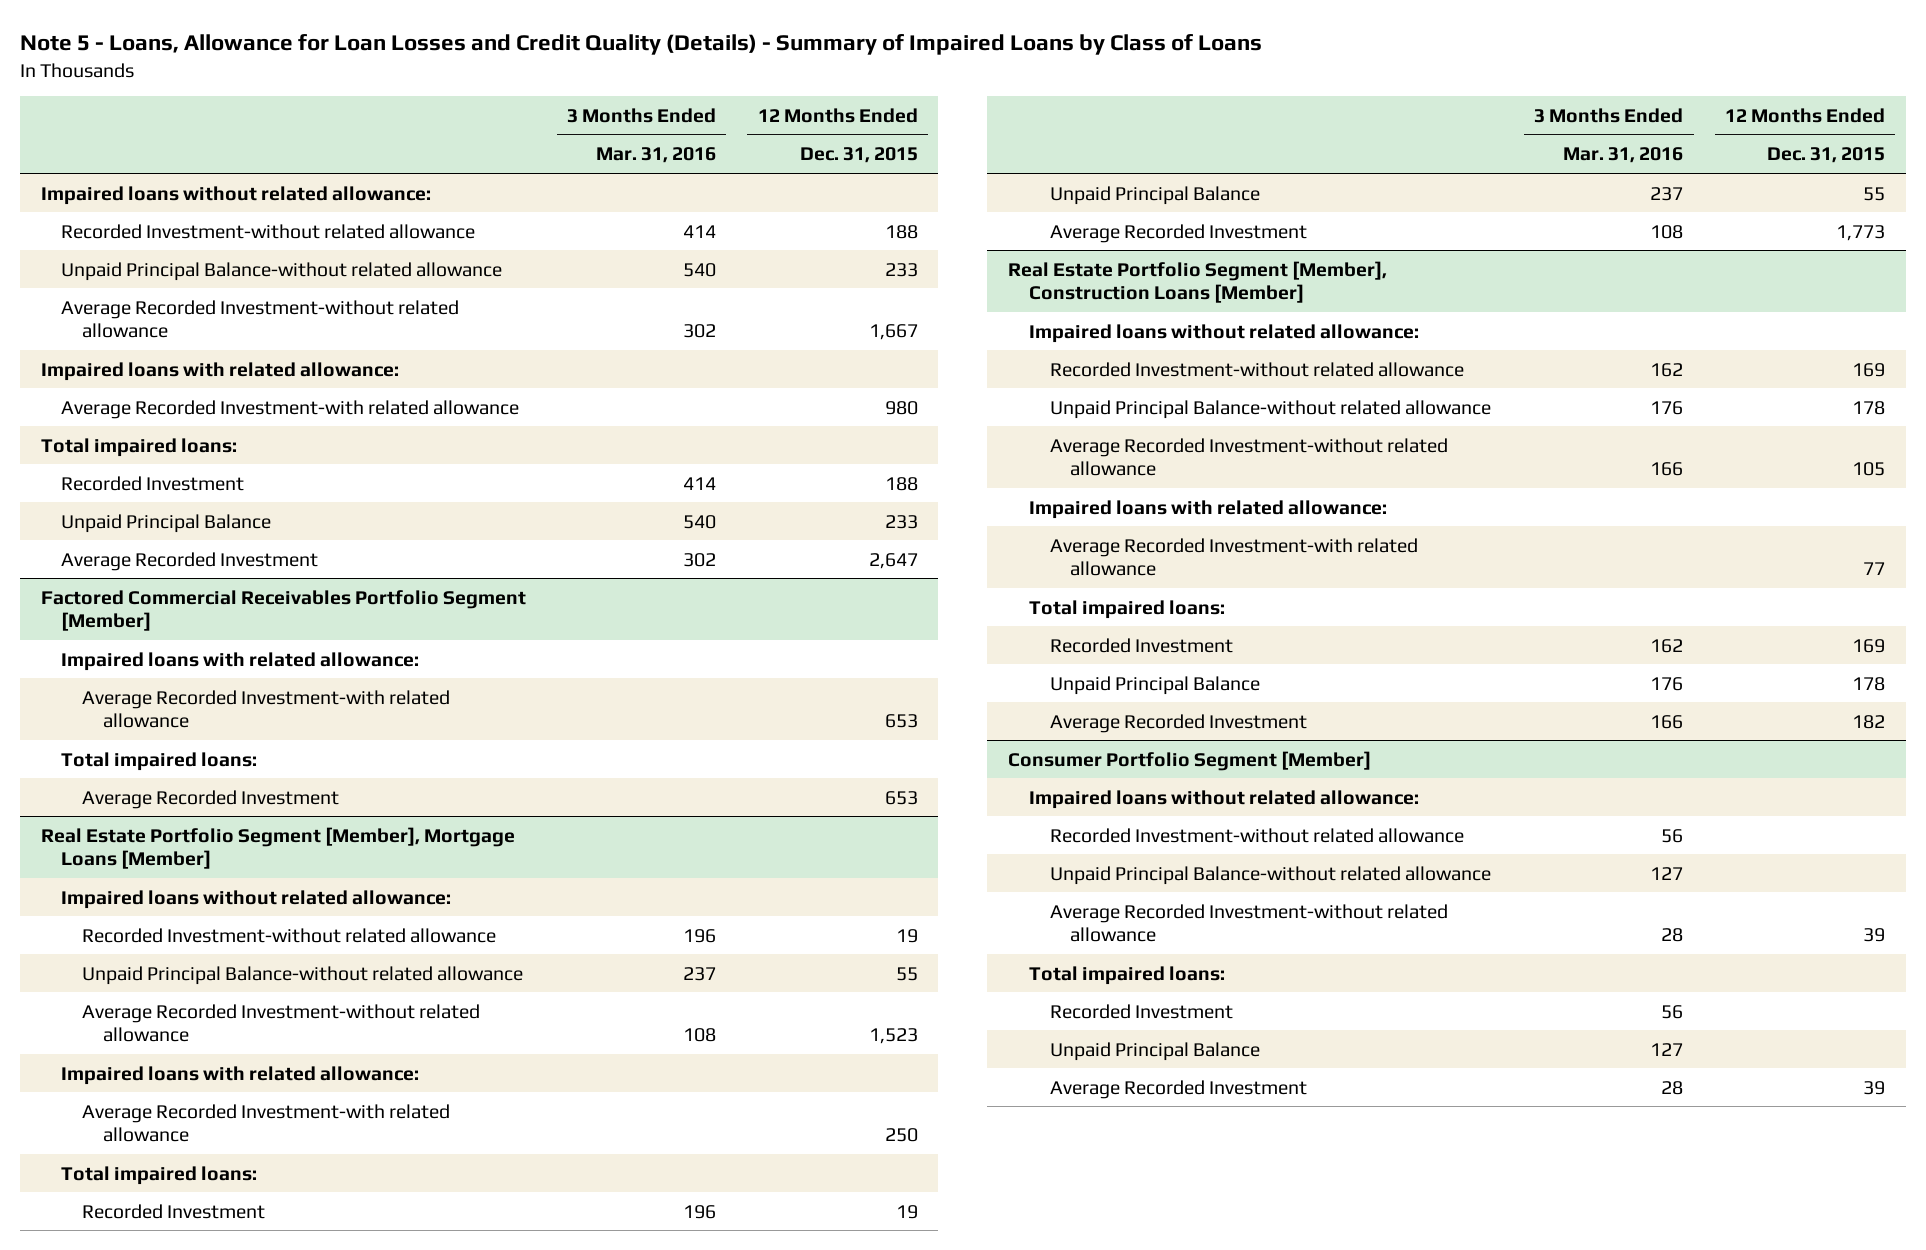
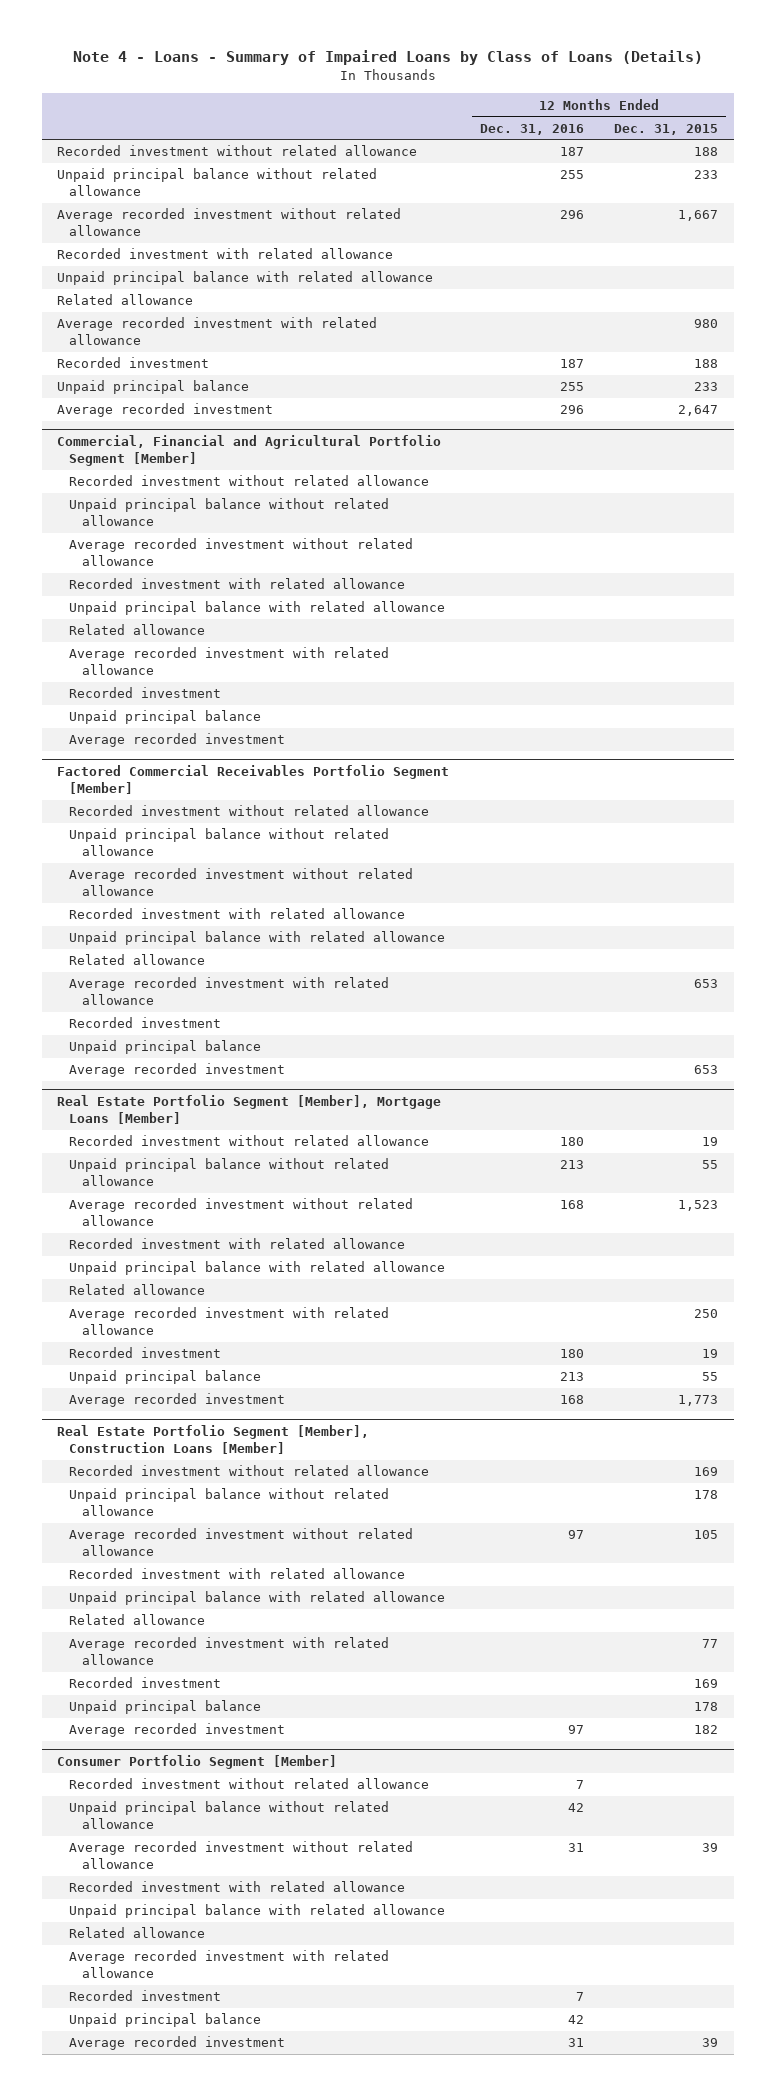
- Note 5 - Loans, Allowance for Loan Losses and Credit Quality (Details) - Summary of Impaired Loans by Class of Loans
+ Note 4 - Loans - Summary of Impaired Loans by Class of Loans (Details)
- | 3 Months Ended Mar. 31, 2016 | 12 Months Ended Dec. 31, 2015
+ | 12 Months Ended Dec. 31, 2016 | 12 Months Ended Dec. 31, 2015
- Impaired loans without related allowance:
- Recorded Investment-without related allowance | 414 | 188
- Unpaid Principal Balance-without related allowance | 540 | 233
- Average Recorded Investment-without related allowance | 302 | 1,667
- Impaired loans with related allowance:
- Average Recorded Investment-with related allowance | | 980
- Total impaired loans:
- Recorded Investment | 414 | 188
- Unpaid Principal Balance | 540 | 233
- Average Recorded Investment | 302 | 2,647
+ Recorded investment without related allowance | 187 | 188
+ Unpaid principal balance without related allowance | 255 | 233
+ Average recorded investment without related allowance | 296 | 1,667
+ Recorded investment with related allowance
+ Unpaid principal balance with related allowance
+ Related allowance
+ Average recorded investment with related allowance | | 980
+ Recorded investment | 187 | 188
+ Unpaid principal balance | 255 | 233
+ Average recorded investment | 296 | 2,647
+ Commercial, Financial and Agricultural Portfolio Segment [Member]
+ Recorded investment without related allowance
+ Unpaid principal balance without related allowance
+ Average recorded investment without related allowance
+ Recorded investment with related allowance
+ Unpaid principal balance with related allowance
+ Related allowance
+ Average recorded investment with related allowance
+ Recorded investment
+ Unpaid principal balance
+ Average recorded investment
@ Factored Commercial Receivables Portfolio Segment [Member]
- Impaired loans with related allowance:
- Average Recorded Investment-with related allowance | | 653
- Total impaired loans:
- Average Recorded Investment | | 653
+ Recorded investment without related allowance
+ Unpaid principal balance without related allowance
+ Average recorded investment without related allowance
+ Recorded investment with related allowance
+ Unpaid principal balance with related allowance
+ Related allowance
+ Average recorded investment with related allowance | | 653
+ Recorded investment
+ Unpaid principal balance
+ Average recorded investment | | 653
@ Real Estate Portfolio Segment [Member], Mortgage Loans [Member]
- Impaired loans without related allowance:
- Recorded Investment-without related allowance | 196 | 19
- Unpaid Principal Balance-without related allowance | 237 | 55
- Average Recorded Investment-without related allowance | 108 | 1,523
- Impaired loans with related allowance:
- Average Recorded Investment-with related allowance | | 250
- Total impaired loans:
- Recorded Investment | 196 | 19
- Unpaid Principal Balance | 237 | 55
- Average Recorded Investment | 108 | 1,773
+ Recorded investment without related allowance | 180 | 19
+ Unpaid principal balance without related allowance | 213 | 55
+ Average recorded investment without related allowance | 168 | 1,523
+ Recorded investment with related allowance
+ Unpaid principal balance with related allowance
+ Related allowance
+ Average recorded investment with related allowance | | 250
+ Recorded investment | 180 | 19
+ Unpaid principal balance | 213 | 55
+ Average recorded investment | 168 | 1,773
@ Real Estate Portfolio Segment [Member], Construction Loans [Member]
- Impaired loans without related allowance:
- Recorded Investment-without related allowance | 162 | 169
- Unpaid Principal Balance-without related allowance | 176 | 178
- Average Recorded Investment-without related allowance | 166 | 105
- Impaired loans with related allowance:
- Average Recorded Investment-with related allowance | | 77
- Total impaired loans:
- Recorded Investment | 162 | 169
- Unpaid Principal Balance | 176 | 178
- Average Recorded Investment | 166 | 182
+ Recorded investment without related allowance | | 169
+ Unpaid principal balance without related allowance | | 178
+ Average recorded investment without related allowance | 97 | 105
+ Recorded investment with related allowance
+ Unpaid principal balance with related allowance
+ Related allowance
+ Average recorded investment with related allowance | | 77
+ Recorded investment | | 169
+ Unpaid principal balance | | 178
+ Average recorded investment | 97 | 182
@ Consumer Portfolio Segment [Member]
- Impaired loans without related allowance:
- Recorded Investment-without related allowance | 56 |
- Unpaid Principal Balance-without related allowance | 127 |
- Average Recorded Investment-without related allowance | 28 | 39
- Total impaired loans:
- Recorded Investment | 56 |
- Unpaid Principal Balance | 127 |
- Average Recorded Investment | 28 | 39
+ Recorded investment without related allowance | 7 |
+ Unpaid principal balance without related allowance | 42 |
+ Average recorded investment without related allowance | 31 | 39
+ Recorded investment with related allowance
+ Unpaid principal balance with related allowance
+ Related allowance
+ Average recorded investment with related allowance
+ Recorded investment | 7 |
+ Unpaid principal balance | 42 |
+ Average recorded investment | 31 | 39

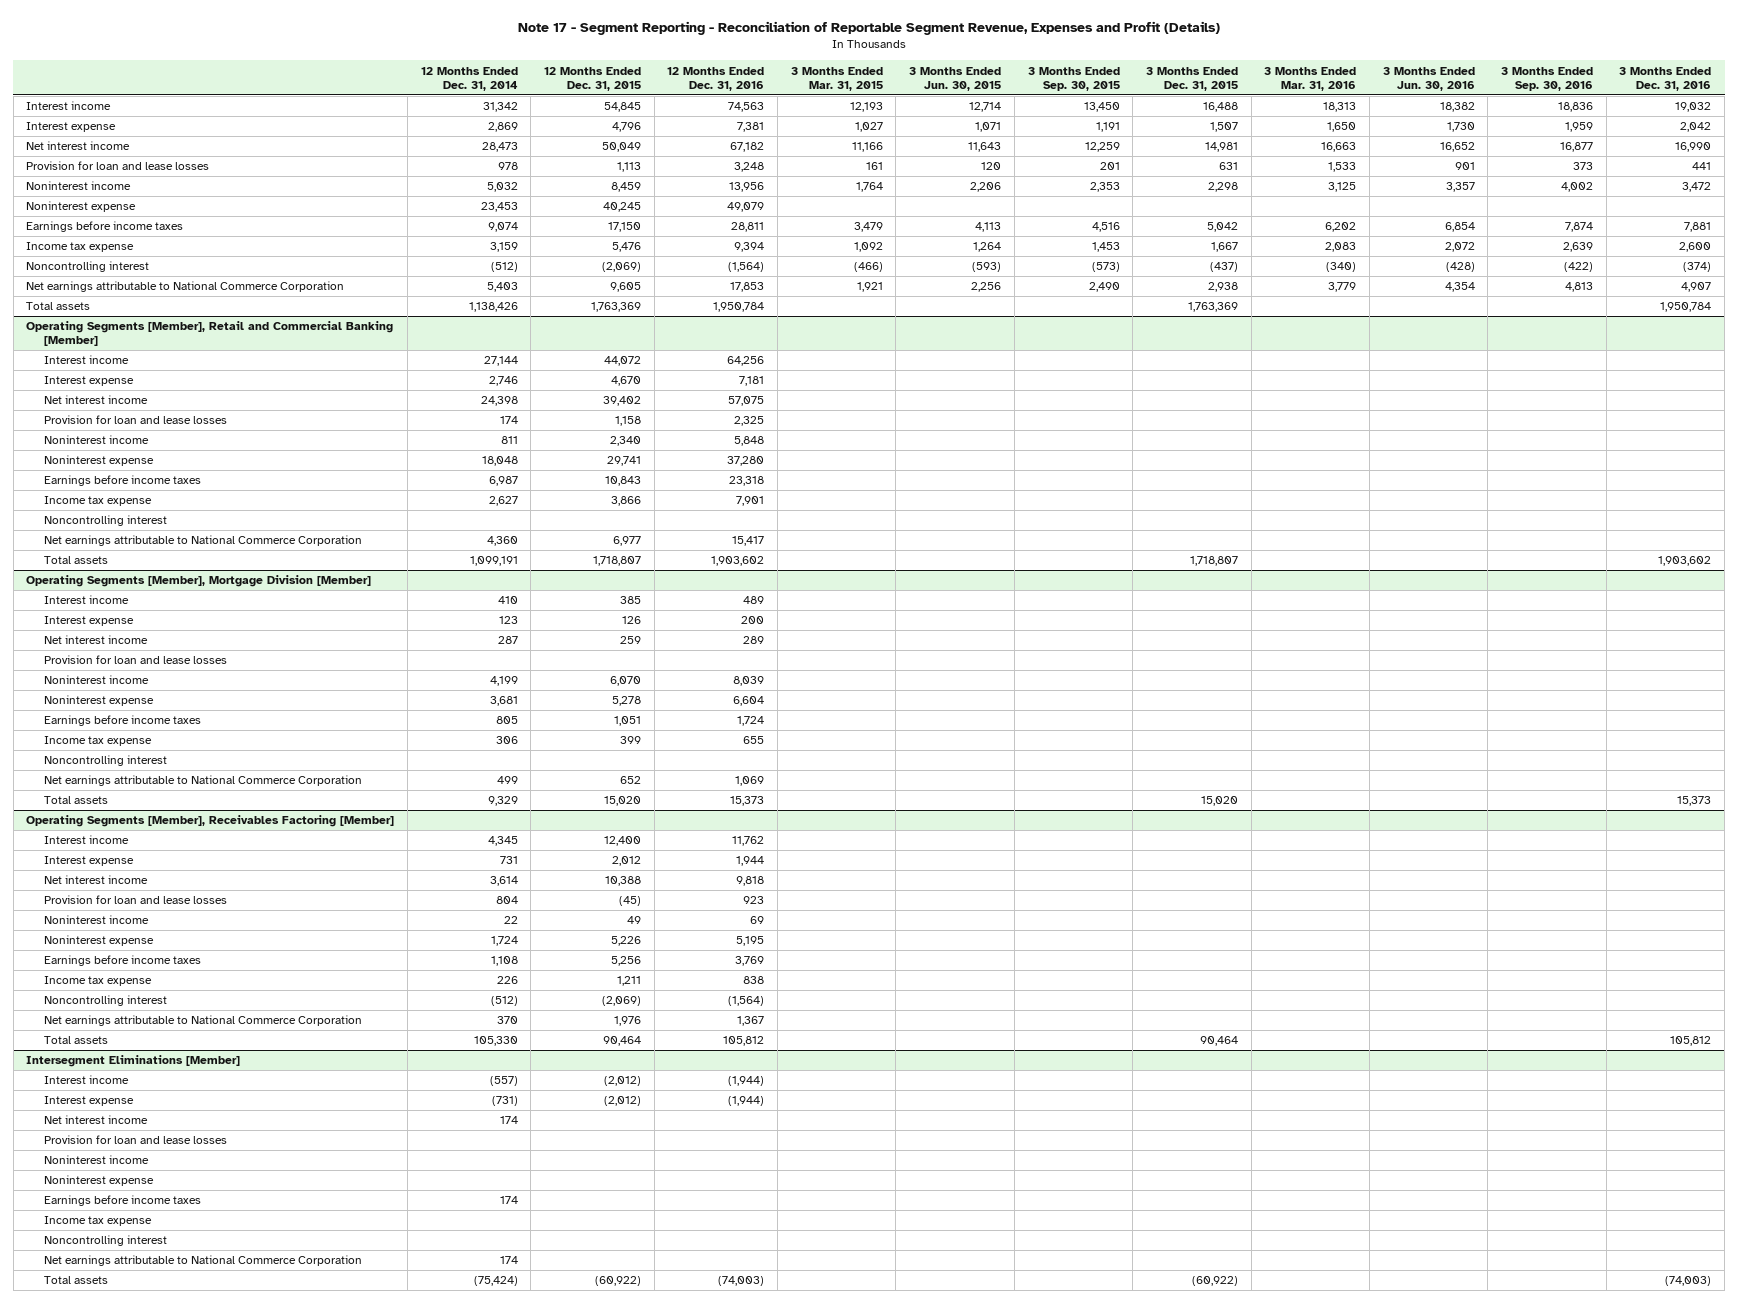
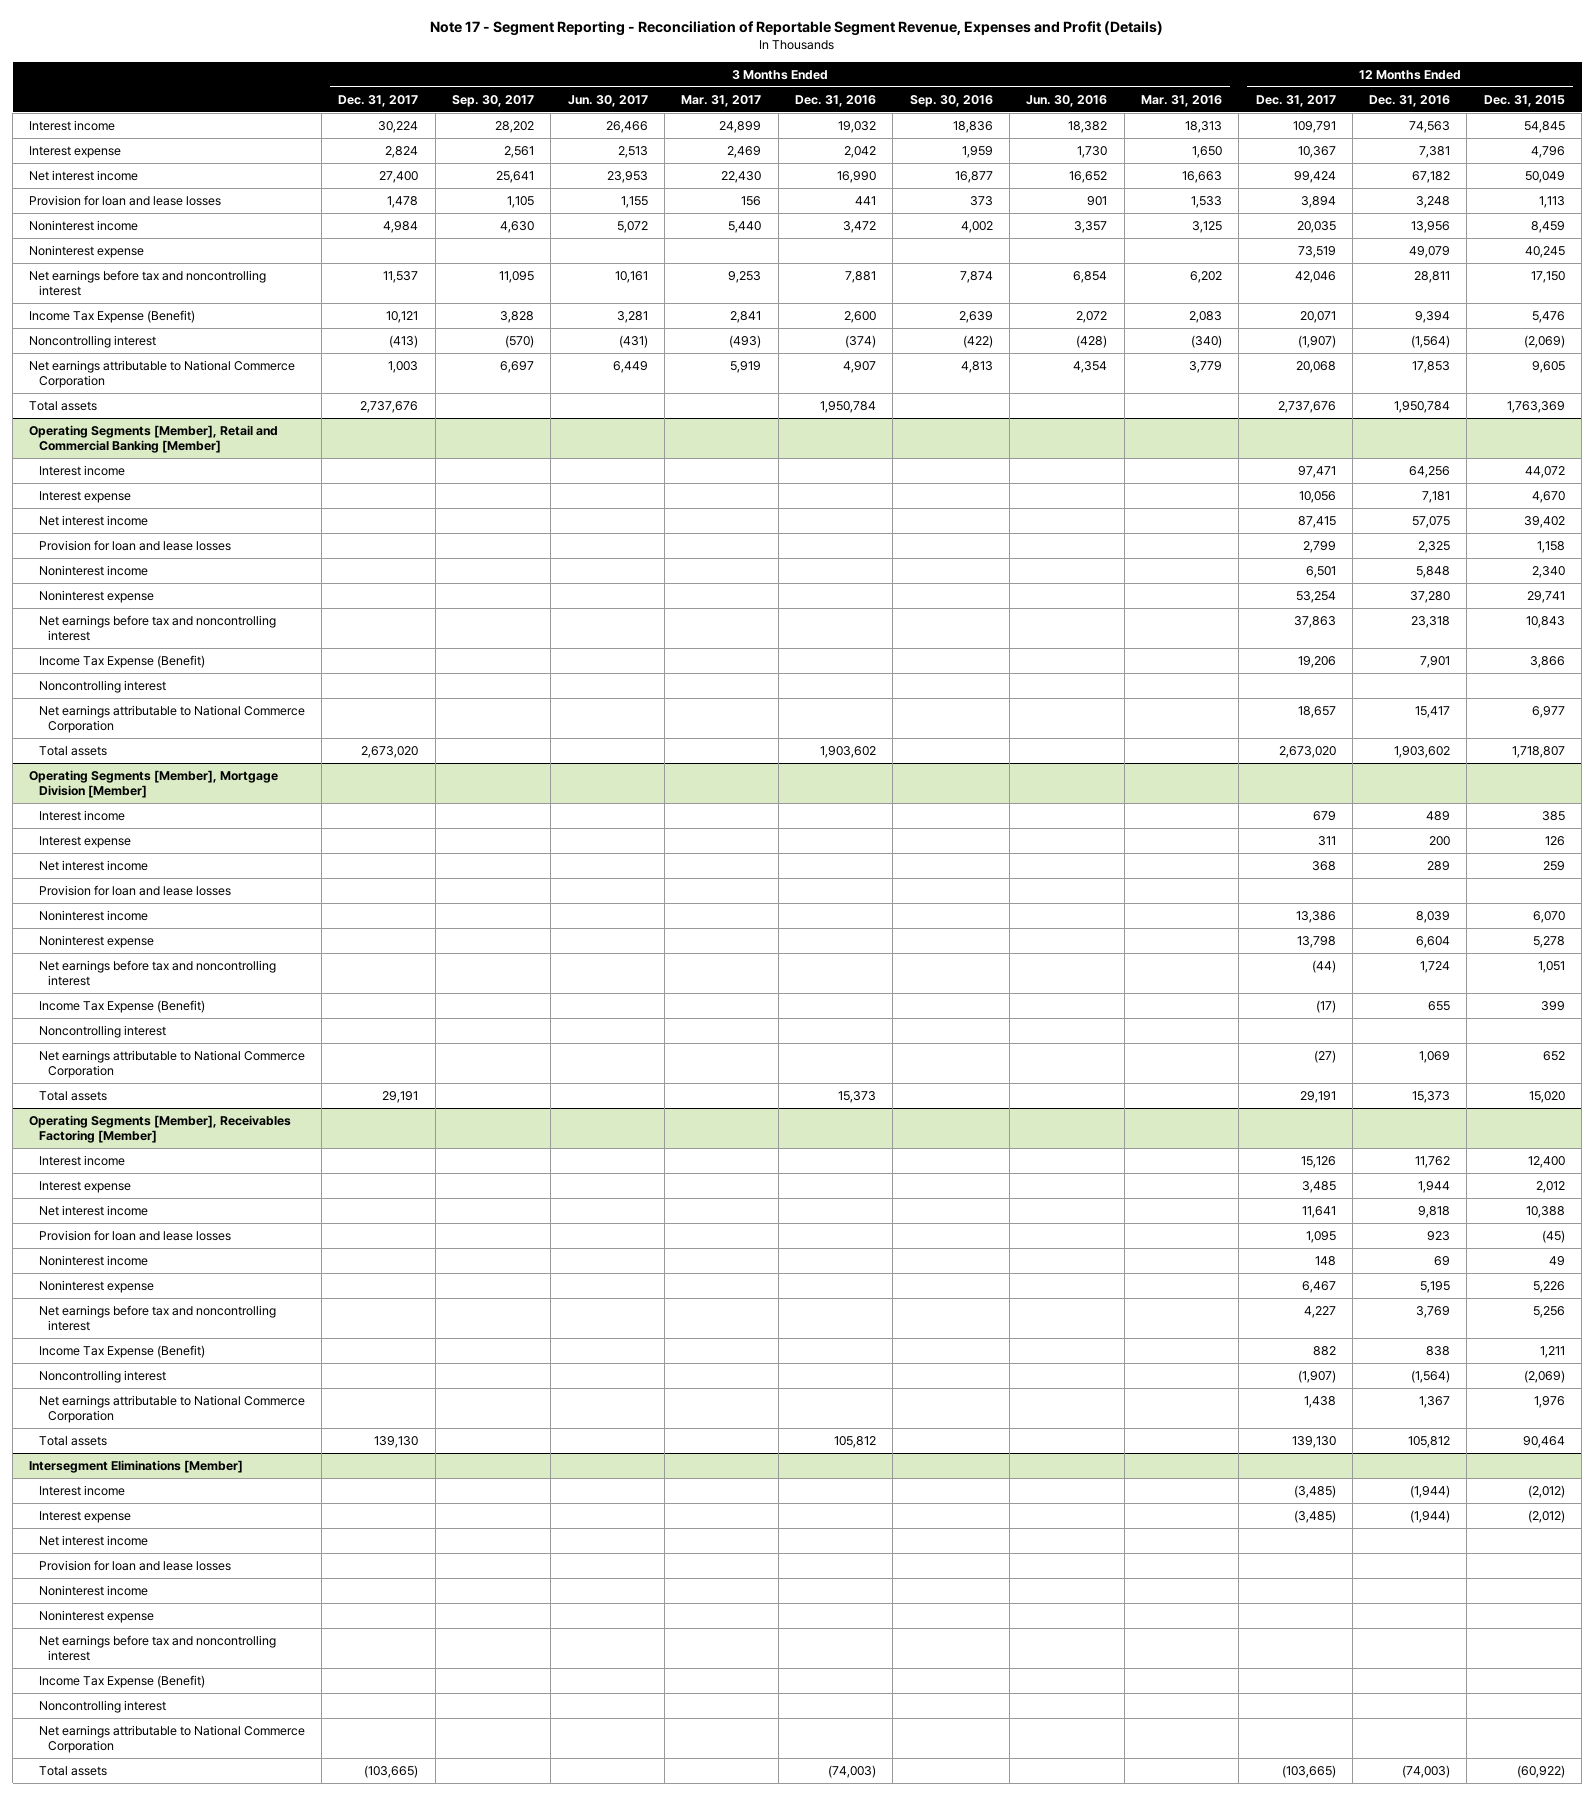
- | 12 Months Ended Dec. 31, 2014 | 12 Months Ended Dec. 31, 2015 | 12 Months Ended Dec. 31, 2016 | 3 Months Ended Mar. 31, 2015 | 3 Months Ended Jun. 30, 2015 | 3 Months Ended Sep. 30, 2015 | 3 Months Ended Dec. 31, 2015 | 3 Months Ended Mar. 31, 2016 | 3 Months Ended Jun. 30, 2016 | 3 Months Ended Sep. 30, 2016 | 3 Months Ended Dec. 31, 2016
+ | 3 Months Ended Dec. 31, 2017 | 3 Months Ended Sep. 30, 2017 | 3 Months Ended Jun. 30, 2017 | 3 Months Ended Mar. 31, 2017 | 3 Months Ended Dec. 31, 2016 | 3 Months Ended Sep. 30, 2016 | 3 Months Ended Jun. 30, 2016 | 3 Months Ended Mar. 31, 2016 | 12 Months Ended Dec. 31, 2017 | 12 Months Ended Dec. 31, 2016 | 12 Months Ended Dec. 31, 2015
- Earnings before income taxes | 9,074 | 17,150 | 28,811 | 3,479 | 4,113 | 4,516 | 5,042 | 6,202 | 6,854 | 7,874 | 7,881
- Income tax expense | 3,159 | 5,476 | 9,394 | 1,092 | 1,264 | 1,453 | 1,667 | 2,083 | 2,072 | 2,639 | 2,600
+ Net earnings before tax and noncontrolling interest | 11,537 | 11,095 | 10,161 | 9,253 | 7,881 | 7,874 | 6,854 | 6,202 | 42,046 | 28,811 | 17,150
+ Income Tax Expense (Benefit) | 10,121 | 3,828 | 3,281 | 2,841 | 2,600 | 2,639 | 2,072 | 2,083 | 20,071 | 9,394 | 5,476
@ Operating Segments [Member], Retail and Commercial Banking [Member]
- Earnings before income taxes | 6,987 | 10,843 | 23,318 | | | | | | | |
- Income tax expense | 2,627 | 3,866 | 7,901 | | | | | | | |
+ Net earnings before tax and noncontrolling interest | | | | | | | | | 37,863 | 23,318 | 10,843
+ Income Tax Expense (Benefit) | | | | | | | | | 19,206 | 7,901 | 3,866
@ Operating Segments [Member], Mortgage Division [Member]
- Earnings before income taxes | 805 | 1,051 | 1,724 | | | | | | | |
- Income tax expense | 306 | 399 | 655 | | | | | | | |
+ Net earnings before tax and noncontrolling interest | | | | | | | | | (44) | 1,724 | 1,051
+ Income Tax Expense (Benefit) | | | | | | | | | (17) | 655 | 399
@ Operating Segments [Member], Receivables Factoring [Member]
- Earnings before income taxes | 1,108 | 5,256 | 3,769 | | | | | | | |
- Income tax expense | 226 | 1,211 | 838 | | | | | | | |
+ Net earnings before tax and noncontrolling interest | | | | | | | | | 4,227 | 3,769 | 5,256
+ Income Tax Expense (Benefit) | | | | | | | | | 882 | 838 | 1,211
@ Intersegment Eliminations [Member]
- Earnings before income taxes | 174 | | | | | | | | | |
- Income tax expense
+ Net earnings before tax and noncontrolling interest
+ Income Tax Expense (Benefit)

